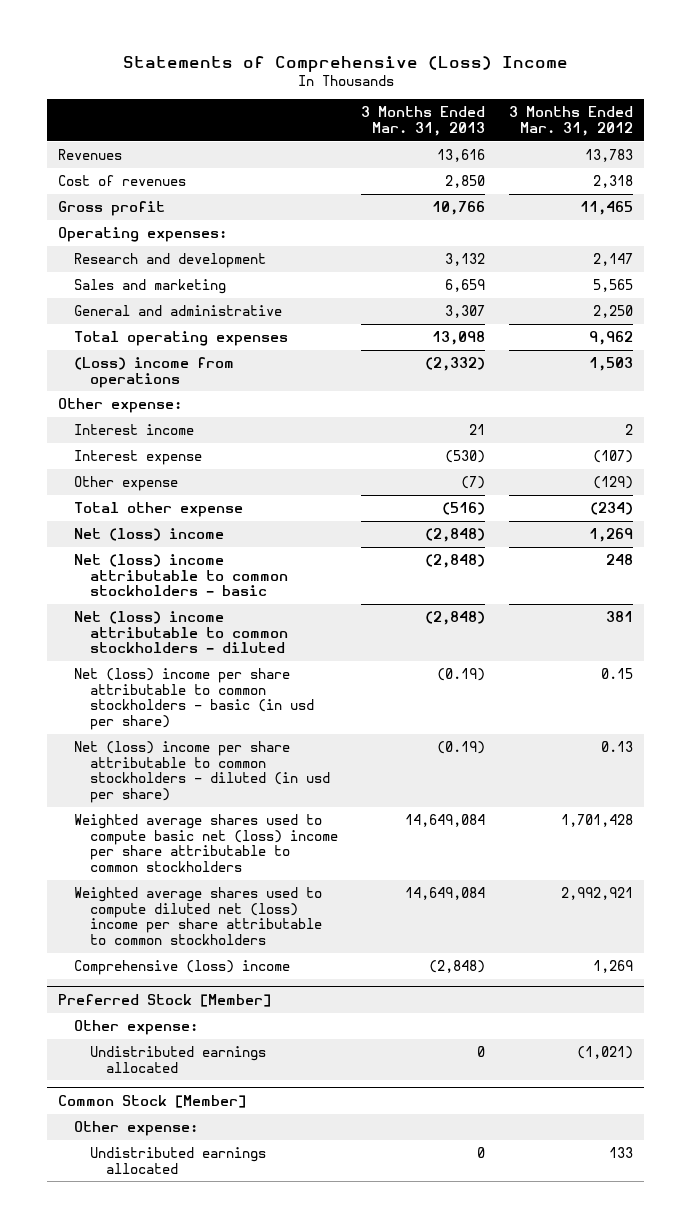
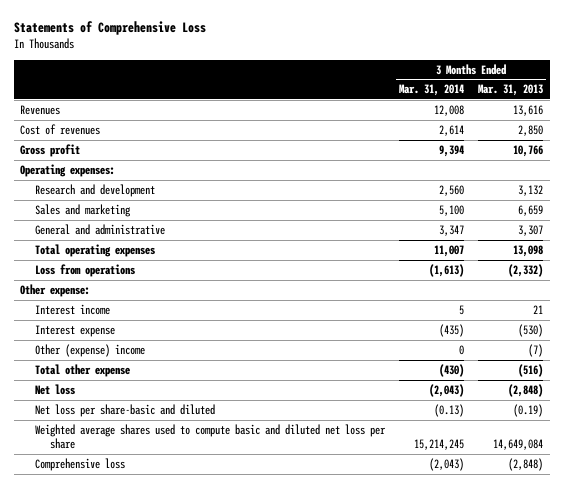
- Statements of Comprehensive (Loss) Income
+ Statements of Comprehensive Loss
- | 3 Months Ended Mar. 31, 2013 | 3 Months Ended Mar. 31, 2012
+ | 3 Months Ended Mar. 31, 2014 | 3 Months Ended Mar. 31, 2013
- (Loss) income from operations | (2,332) | 1,503
+ Loss from operations | (1,613) | (2,332)
- Other expense | (7) | (129)
+ Other (expense) income | 0 | (7)
- Net (loss) income | (2,848) | 1,269
- Net (loss) income attributable to common stockholders - basic | (2,848) | 248
- Net (loss) income attributable to common stockholders - diluted | (2,848) | 381
- Net (loss) income per share attributable to common stockholders - basic (in usd per share) | (0.19) | 0.15
- Net (loss) income per share attributable to common stockholders - diluted (in usd per share) | (0.19) | 0.13
- Weighted average shares used to compute basic net (loss) income per share attributable to common stockholders | 14,649,084 | 1,701,428
- Weighted average shares used to compute diluted net (loss) income per share attributable to common stockholders | 14,649,084 | 2,992,921
- Comprehensive (loss) income | (2,848) | 1,269
- Preferred Stock [Member]
- Other expense:
- Undistributed earnings allocated | 0 | (1,021)
- Common Stock [Member]
- Other expense:
- Undistributed earnings allocated | 0 | 133
+ Net loss | (2,043) | (2,848)
+ Net loss per share-basic and diluted | (0.13) | (0.19)
+ Weighted average shares used to compute basic and diluted net loss per share | 15,214,245 | 14,649,084
+ Comprehensive loss | (2,043) | (2,848)

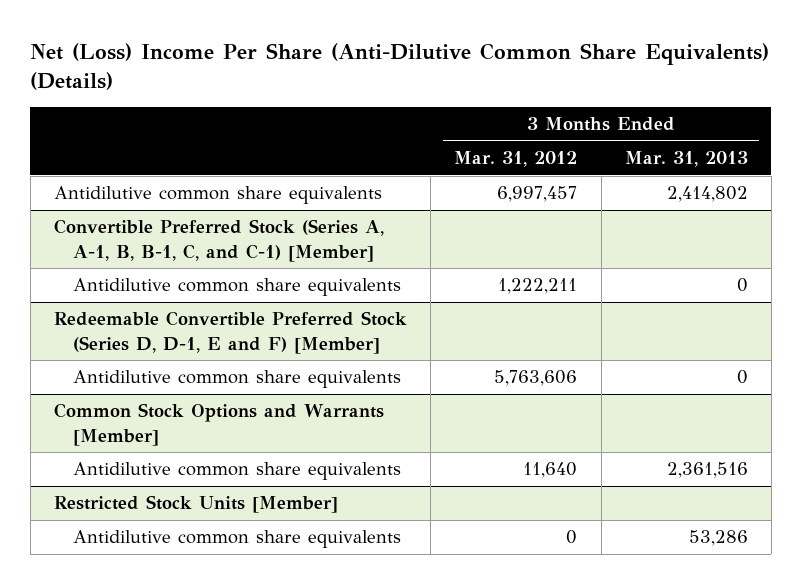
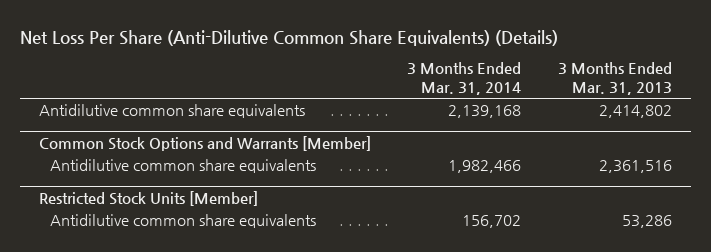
- Net (Loss) Income Per Share (Anti-Dilutive Common Share Equivalents) (Details)
+ Net Loss Per Share (Anti-Dilutive Common Share Equivalents) (Details)
- | 3 Months Ended Mar. 31, 2012 | 3 Months Ended Mar. 31, 2013
+ | 3 Months Ended Mar. 31, 2014 | 3 Months Ended Mar. 31, 2013
- Convertible Preferred Stock (Series A, A-1, B, B-1, C, and C-1) [Member]
- Antidilutive common share equivalents | 1,222,211 | 0
- Redeemable Convertible Preferred Stock (Series D, D-1, E and F) [Member]
- Antidilutive common share equivalents | 5,763,606 | 0

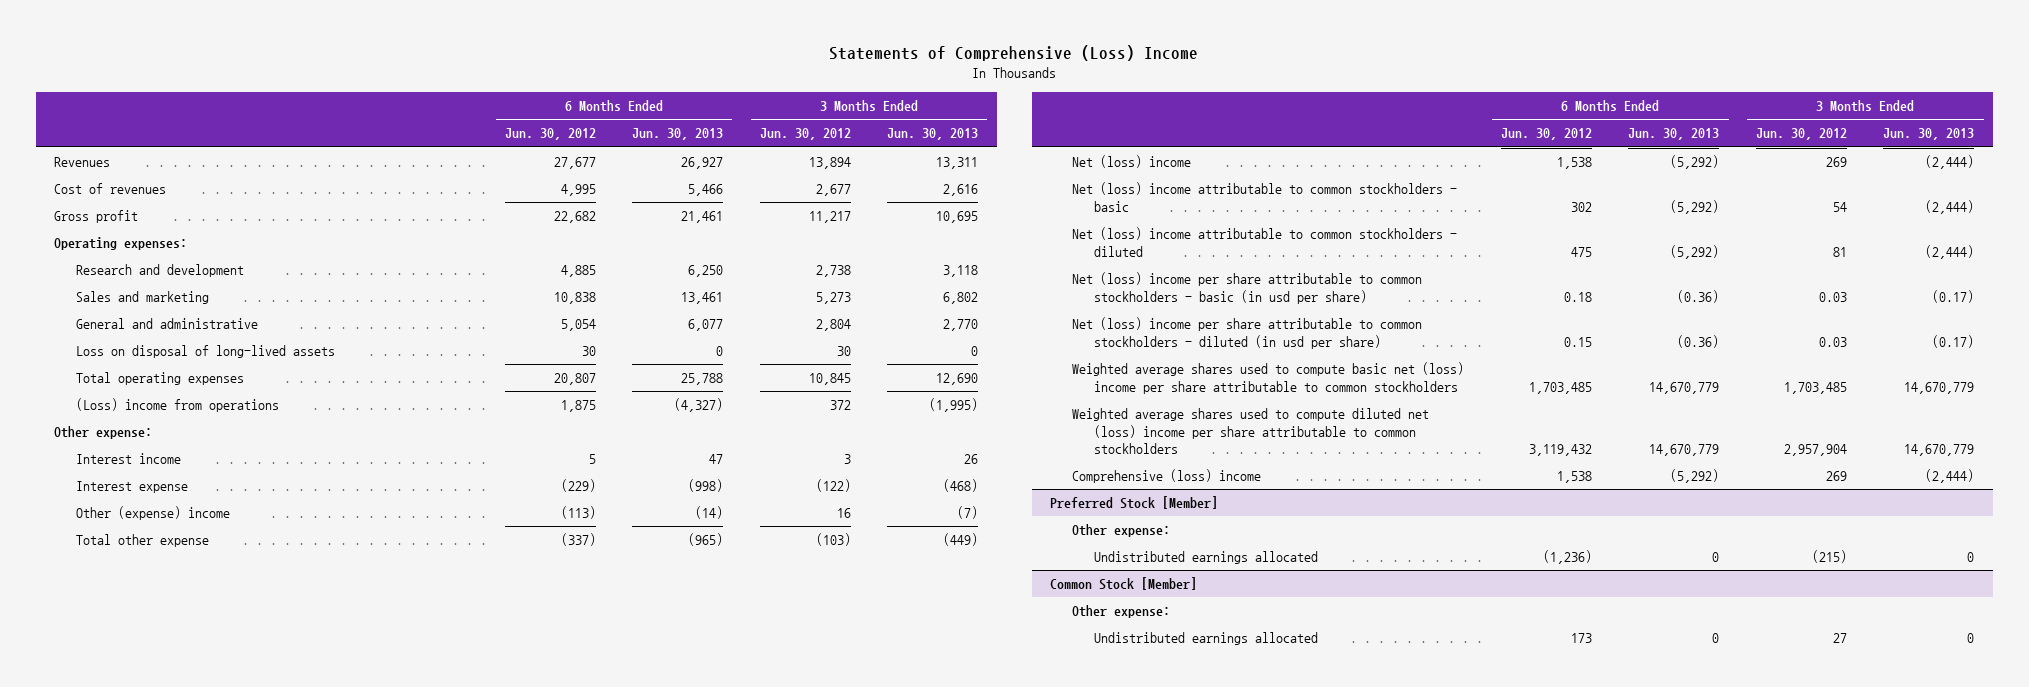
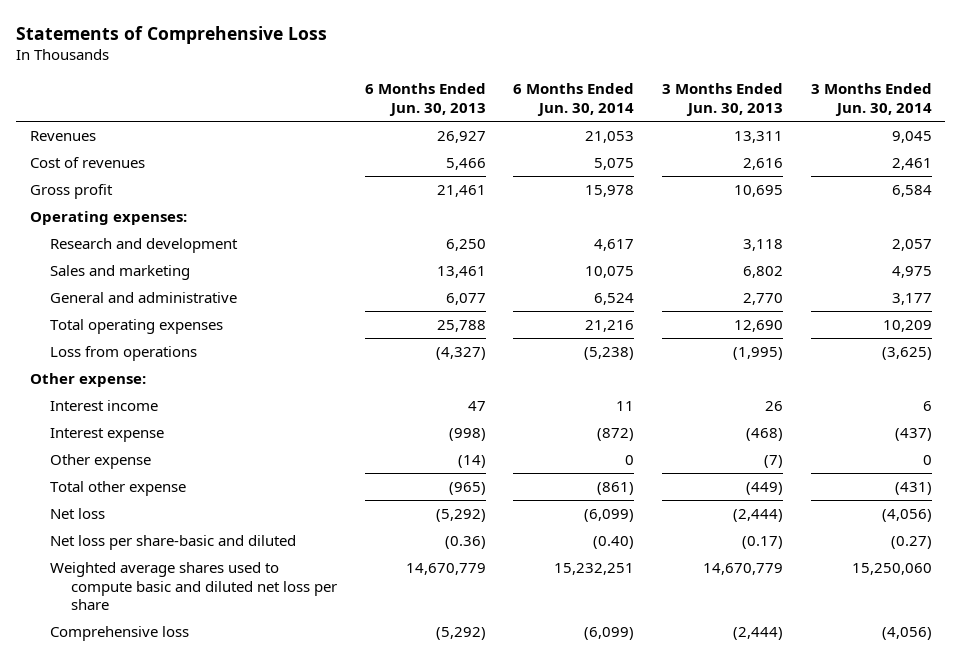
- Statements of Comprehensive (Loss) Income
+ Statements of Comprehensive Loss
- | 6 Months Ended Jun. 30, 2012 | 6 Months Ended Jun. 30, 2013 | 3 Months Ended Jun. 30, 2012 | 3 Months Ended Jun. 30, 2013
+ | 6 Months Ended Jun. 30, 2013 | 6 Months Ended Jun. 30, 2014 | 3 Months Ended Jun. 30, 2013 | 3 Months Ended Jun. 30, 2014
- Loss on disposal of long-lived assets | 30 | 0 | 30 | 0
- (Loss) income from operations | 1,875 | (4,327) | 372 | (1,995)
+ Loss from operations | (4,327) | (5,238) | (1,995) | (3,625)
- Other (expense) income | (113) | (14) | 16 | (7)
+ Other expense | (14) | 0 | (7) | 0
- Net (loss) income | 1,538 | (5,292) | 269 | (2,444)
- Net (loss) income attributable to common stockholders - basic | 302 | (5,292) | 54 | (2,444)
- Net (loss) income attributable to common stockholders - diluted | 475 | (5,292) | 81 | (2,444)
- Net (loss) income per share attributable to common stockholders - basic (in usd per share) | 0.18 | (0.36) | 0.03 | (0.17)
- Net (loss) income per share attributable to common stockholders - diluted (in usd per share) | 0.15 | (0.36) | 0.03 | (0.17)
- Weighted average shares used to compute basic net (loss) income per share attributable to common stockholders | 1,703,485 | 14,670,779 | 1,703,485 | 14,670,779
- Weighted average shares used to compute diluted net (loss) income per share attributable to common stockholders | 3,119,432 | 14,670,779 | 2,957,904 | 14,670,779
- Comprehensive (loss) income | 1,538 | (5,292) | 269 | (2,444)
- Preferred Stock [Member]
- Other expense:
- Undistributed earnings allocated | (1,236) | 0 | (215) | 0
- Common Stock [Member]
- Other expense:
- Undistributed earnings allocated | 173 | 0 | 27 | 0
+ Net loss | (5,292) | (6,099) | (2,444) | (4,056)
+ Net loss per share-basic and diluted | (0.36) | (0.40) | (0.17) | (0.27)
+ Weighted average shares used to compute basic and diluted net loss per share | 14,670,779 | 15,232,251 | 14,670,779 | 15,250,060
+ Comprehensive loss | (5,292) | (6,099) | (2,444) | (4,056)

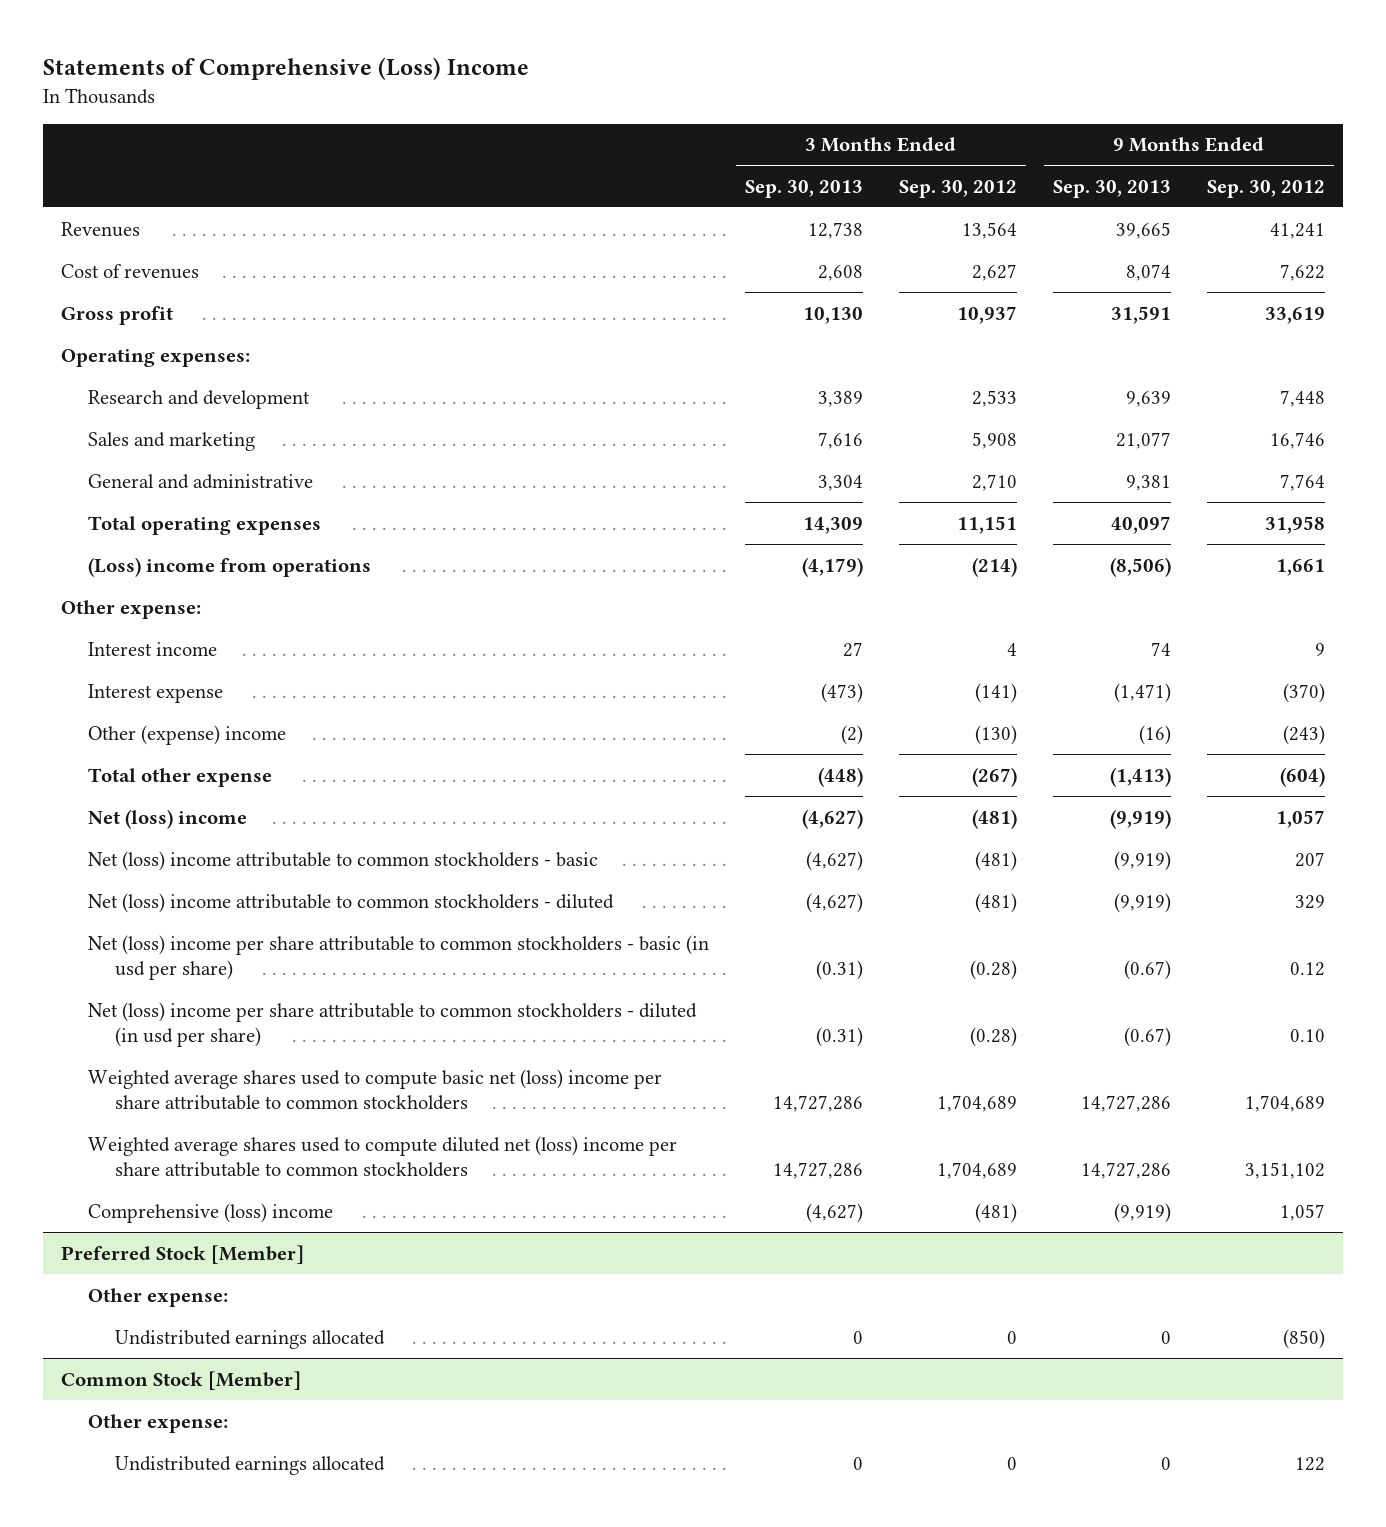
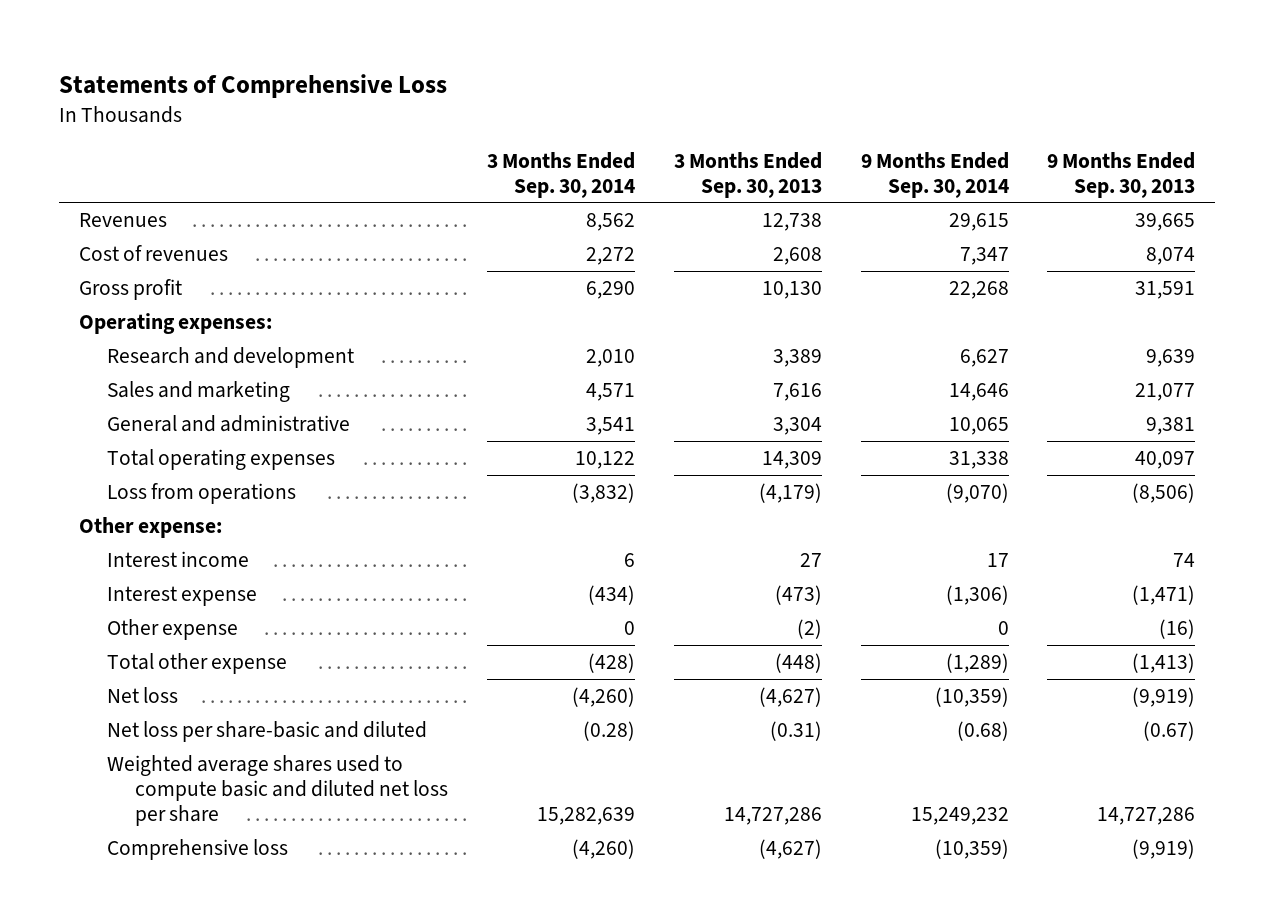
- Statements of Comprehensive (Loss) Income
+ Statements of Comprehensive Loss
- | 3 Months Ended Sep. 30, 2013 | 3 Months Ended Sep. 30, 2012 | 9 Months Ended Sep. 30, 2013 | 9 Months Ended Sep. 30, 2012
+ | 3 Months Ended Sep. 30, 2014 | 3 Months Ended Sep. 30, 2013 | 9 Months Ended Sep. 30, 2014 | 9 Months Ended Sep. 30, 2013
- (Loss) income from operations | (4,179) | (214) | (8,506) | 1,661
+ Loss from operations | (3,832) | (4,179) | (9,070) | (8,506)
- Other (expense) income | (2) | (130) | (16) | (243)
+ Other expense | 0 | (2) | 0 | (16)
- Net (loss) income | (4,627) | (481) | (9,919) | 1,057
- Net (loss) income attributable to common stockholders - basic | (4,627) | (481) | (9,919) | 207
- Net (loss) income attributable to common stockholders - diluted | (4,627) | (481) | (9,919) | 329
- Net (loss) income per share attributable to common stockholders - basic (in usd per share) | (0.31) | (0.28) | (0.67) | 0.12
- Net (loss) income per share attributable to common stockholders - diluted (in usd per share) | (0.31) | (0.28) | (0.67) | 0.10
- Weighted average shares used to compute basic net (loss) income per share attributable to common stockholders | 14,727,286 | 1,704,689 | 14,727,286 | 1,704,689
- Weighted average shares used to compute diluted net (loss) income per share attributable to common stockholders | 14,727,286 | 1,704,689 | 14,727,286 | 3,151,102
- Comprehensive (loss) income | (4,627) | (481) | (9,919) | 1,057
- Preferred Stock [Member]
- Other expense:
- Undistributed earnings allocated | 0 | 0 | 0 | (850)
- Common Stock [Member]
- Other expense:
- Undistributed earnings allocated | 0 | 0 | 0 | 122
+ Net loss | (4,260) | (4,627) | (10,359) | (9,919)
+ Net loss per share-basic and diluted | (0.28) | (0.31) | (0.68) | (0.67)
+ Weighted average shares used to compute basic and diluted net loss per share | 15,282,639 | 14,727,286 | 15,249,232 | 14,727,286
+ Comprehensive loss | (4,260) | (4,627) | (10,359) | (9,919)

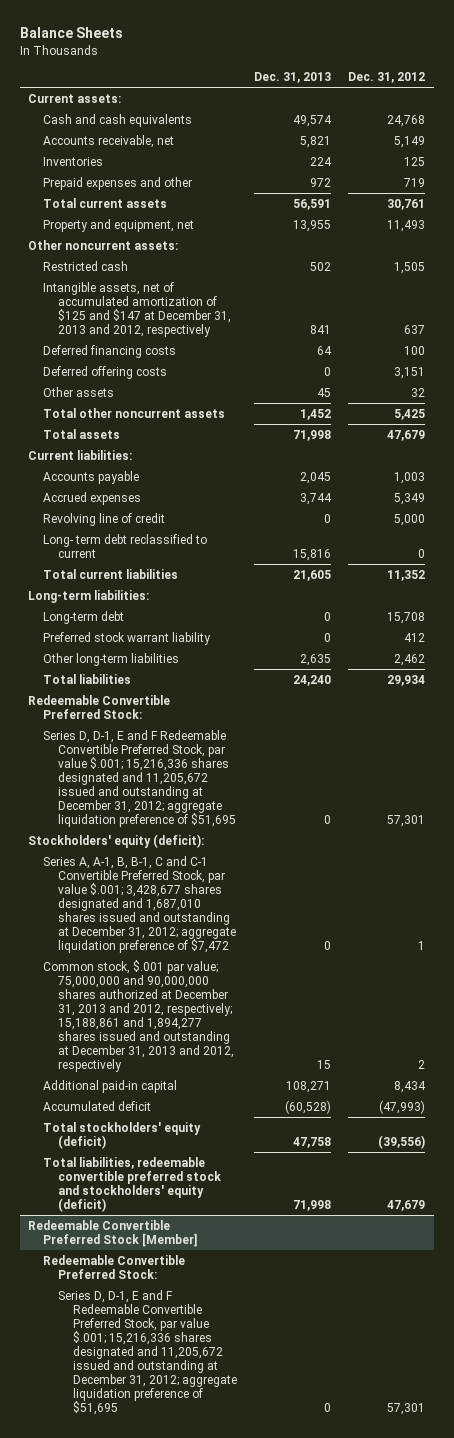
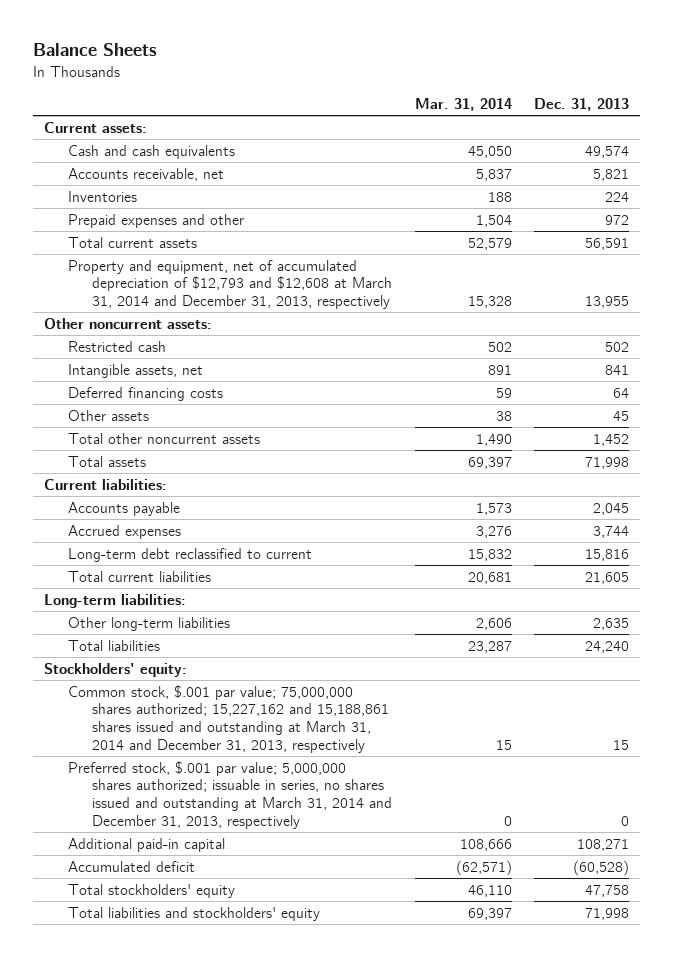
- | Dec. 31, 2013 | Dec. 31, 2012
+ | Mar. 31, 2014 | Dec. 31, 2013
- Property and equipment, net | 13,955 | 11,493
+ Property and equipment, net of accumulated depreciation of $12,793 and $12,608 at March 31, 2014 and December 31, 2013, respectively | 15,328 | 13,955
- Intangible assets, net of accumulated amortization of $125 and $147 at December 31, 2013 and 2012, respectively | 841 | 637
+ Intangible assets, net | 891 | 841
- Deferred offering costs | 0 | 3,151
- Revolving line of credit | 0 | 5,000
- Long- term debt reclassified to current | 15,816 | 0
+ Long-term debt reclassified to current | 15,832 | 15,816
- Long-term debt | 0 | 15,708
- Preferred stock warrant liability | 0 | 412
- Redeemable Convertible Preferred Stock:
- Series D, D-1, E and F Redeemable Convertible Preferred Stock, par value $.001; 15,216,336 shares designated and 11,205,672 issued and outstanding at December 31, 2012; aggregate liquidation preference of $51,695 | 0 | 57,301
- Stockholders' equity (deficit):
- Series A, A-1, B, B-1, C and C-1 Convertible Preferred Stock, par value $.001; 3,428,677 shares designated and 1,687,010 shares issued and outstanding at December 31, 2012; aggregate liquidation preference of $7,472 | 0 | 1
- Common stock, $.001 par value; 75,000,000 and 90,000,000 shares authorized at December 31, 2013 and 2012, respectively; 15,188,861 and 1,894,277 shares issued and outstanding at December 31, 2013 and 2012, respectively | 15 | 2
+ Stockholders' equity:
+ Common stock, $.001 par value; 75,000,000 shares authorized; 15,227,162 and 15,188,861 shares issued and outstanding at March 31, 2014 and December 31, 2013, respectively | 15 | 15
+ Preferred stock, $.001 par value; 5,000,000 shares authorized; issuable in series, no shares issued and outstanding at March 31, 2014 and December 31, 2013, respectively | 0 | 0
- Total stockholders' equity (deficit) | 47,758 | (39,556)
- Total liabilities, redeemable convertible preferred stock and stockholders' equity (deficit) | 71,998 | 47,679
- Redeemable Convertible Preferred Stock [Member]
- Redeemable Convertible Preferred Stock:
- Series D, D-1, E and F Redeemable Convertible Preferred Stock, par value $.001; 15,216,336 shares designated and 11,205,672 issued and outstanding at December 31, 2012; aggregate liquidation preference of $51,695 | 0 | 57,301
+ Total stockholders' equity | 46,110 | 47,758
+ Total liabilities and stockholders' equity | 69,397 | 71,998

